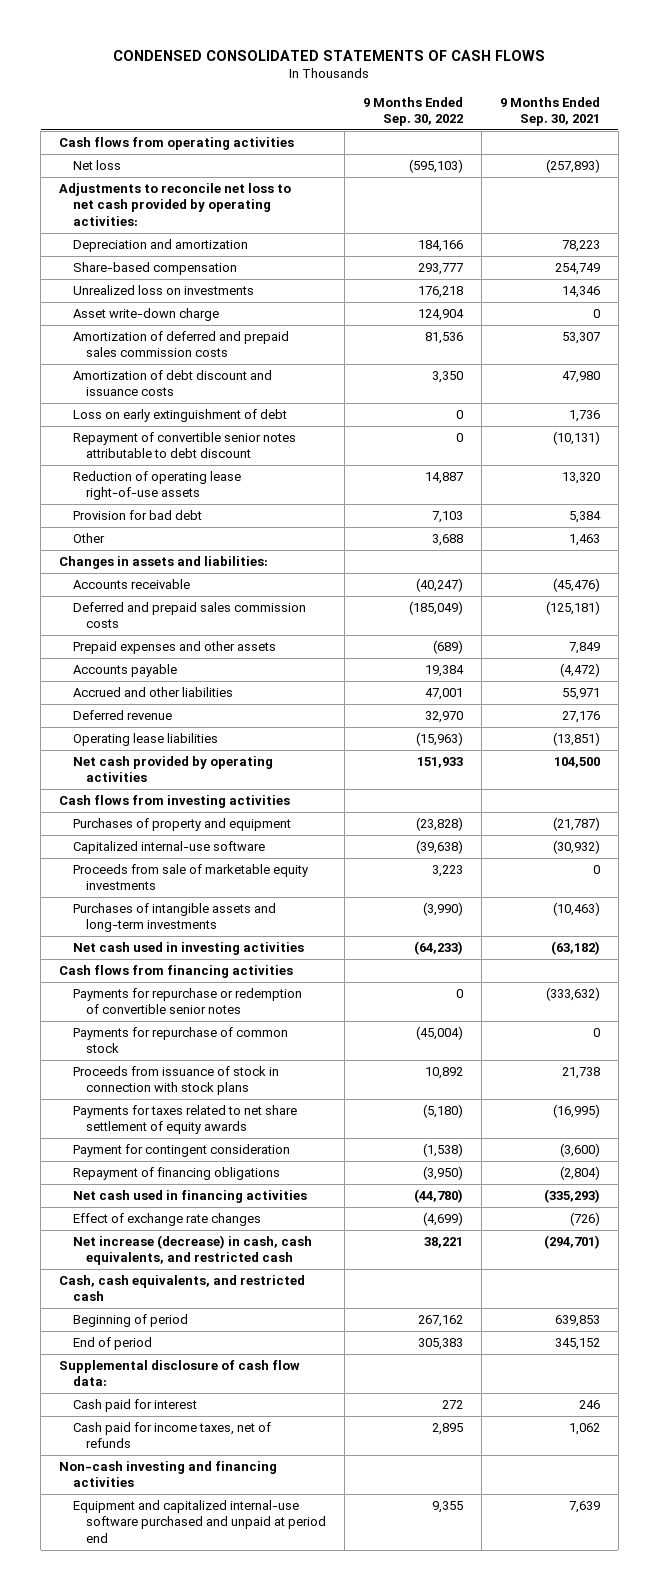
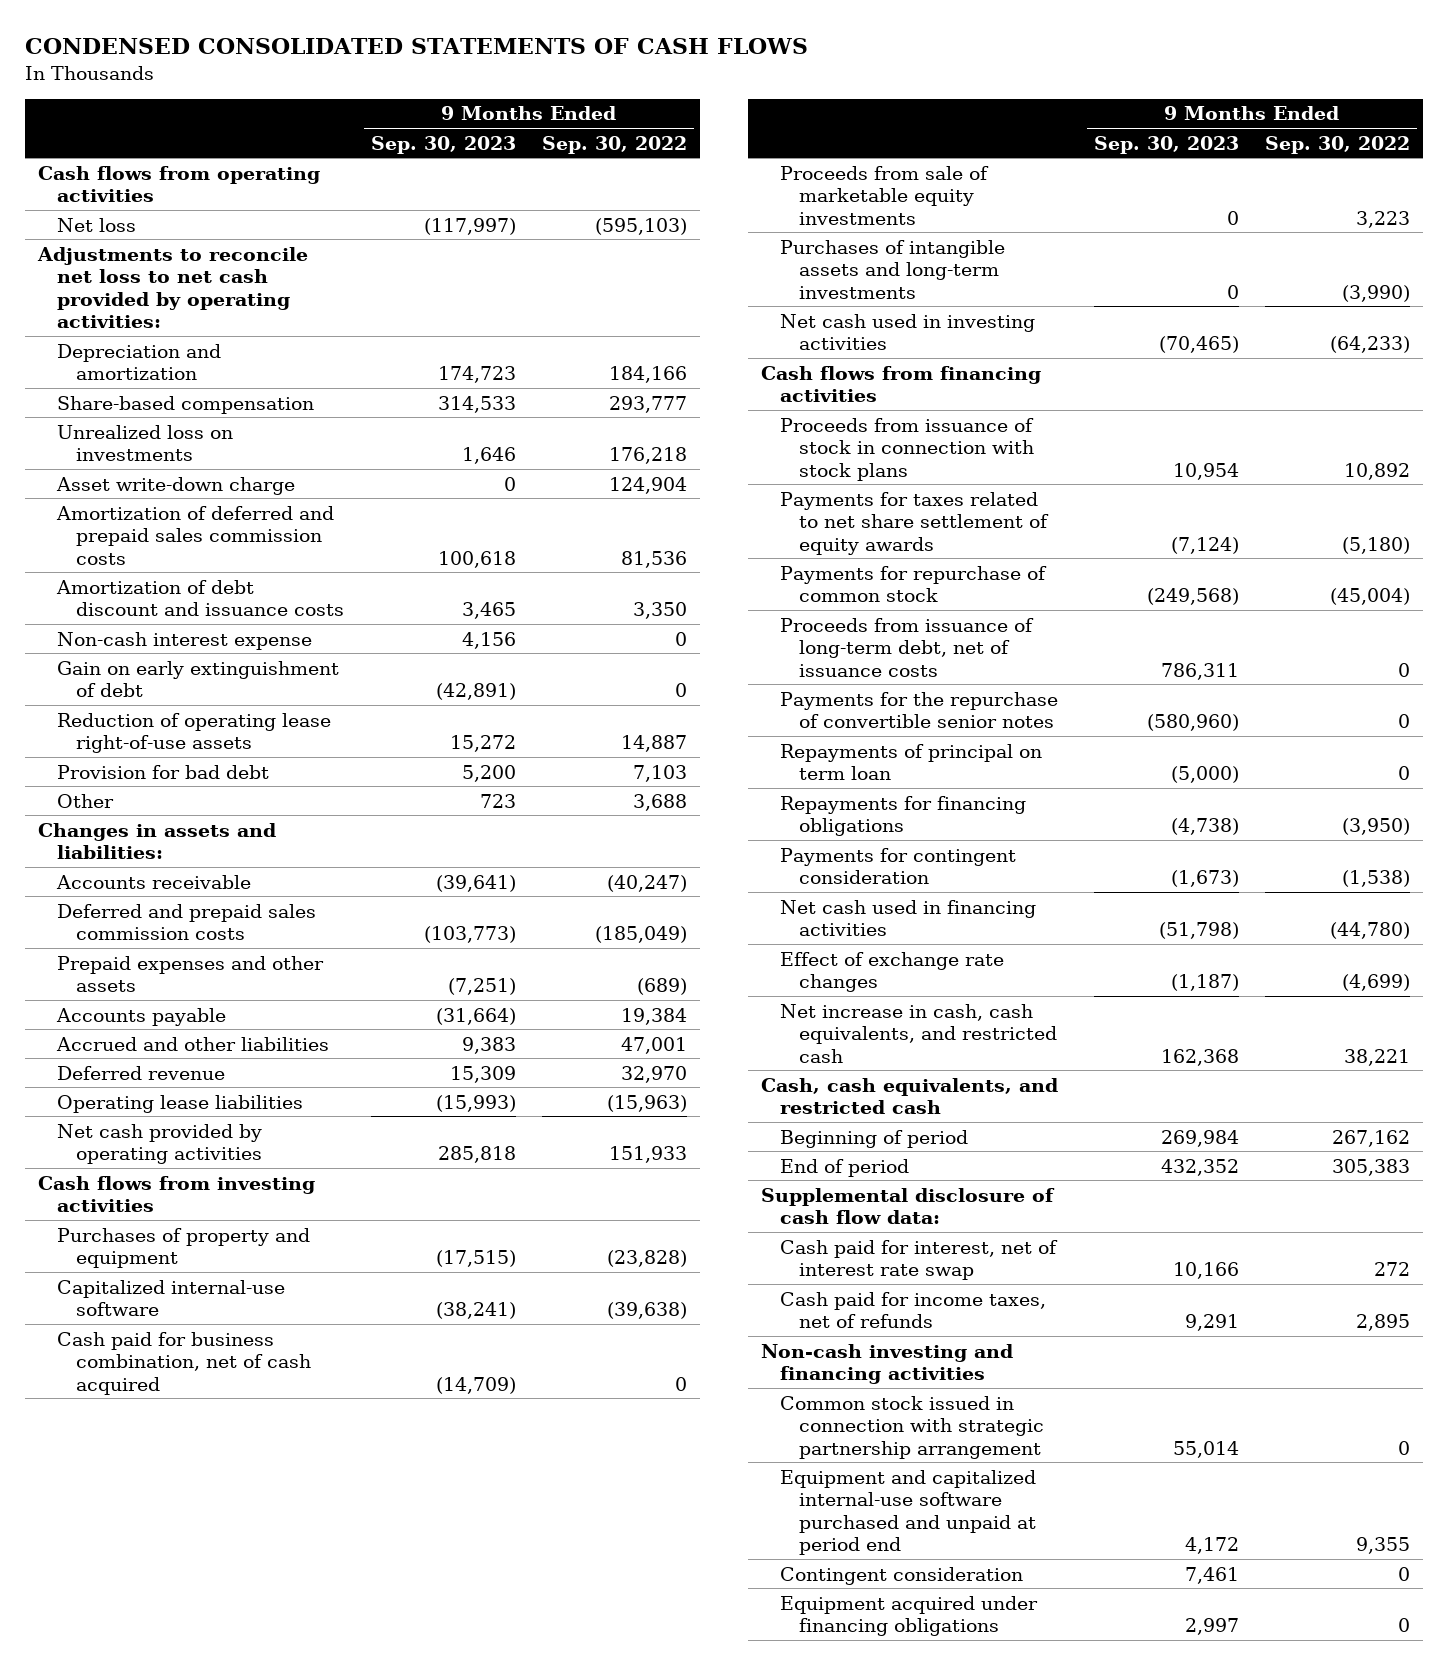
- | 9 Months Ended Sep. 30, 2022 | 9 Months Ended Sep. 30, 2021
+ | 9 Months Ended Sep. 30, 2023 | 9 Months Ended Sep. 30, 2022
- Loss on early extinguishment of debt | 0 | 1,736
- Repayment of convertible senior notes attributable to debt discount | 0 | (10,131)
+ Non-cash interest expense | 4,156 | 0
+ Gain on early extinguishment of debt | (42,891) | 0
+ Cash paid for business combination, net of cash acquired | (14,709) | 0
- Payments for repurchase or redemption of convertible senior notes | 0 | (333,632)
- Payment for contingent consideration | (1,538) | (3,600)
- Repayment of financing obligations | (3,950) | (2,804)
moved down: Payments for repurchase of common stock | (249,568) | (45,004)
+ Proceeds from issuance of long-term debt, net of issuance costs | 786,311 | 0
+ Payments for the repurchase of convertible senior notes | (580,960) | 0
+ Repayments of principal on term loan | (5,000) | 0
+ Repayments for financing obligations | (4,738) | (3,950)
+ Payments for contingent consideration | (1,673) | (1,538)
- Net increase (decrease) in cash, cash equivalents, and restricted cash | 38,221 | (294,701)
+ Net increase in cash, cash equivalents, and restricted cash | 162,368 | 38,221
- Cash paid for interest | 272 | 246
+ Cash paid for interest, net of interest rate swap | 10,166 | 272
+ Common stock issued in connection with strategic partnership arrangement | 55,014 | 0
+ Contingent consideration | 7,461 | 0
+ Equipment acquired under financing obligations | 2,997 | 0

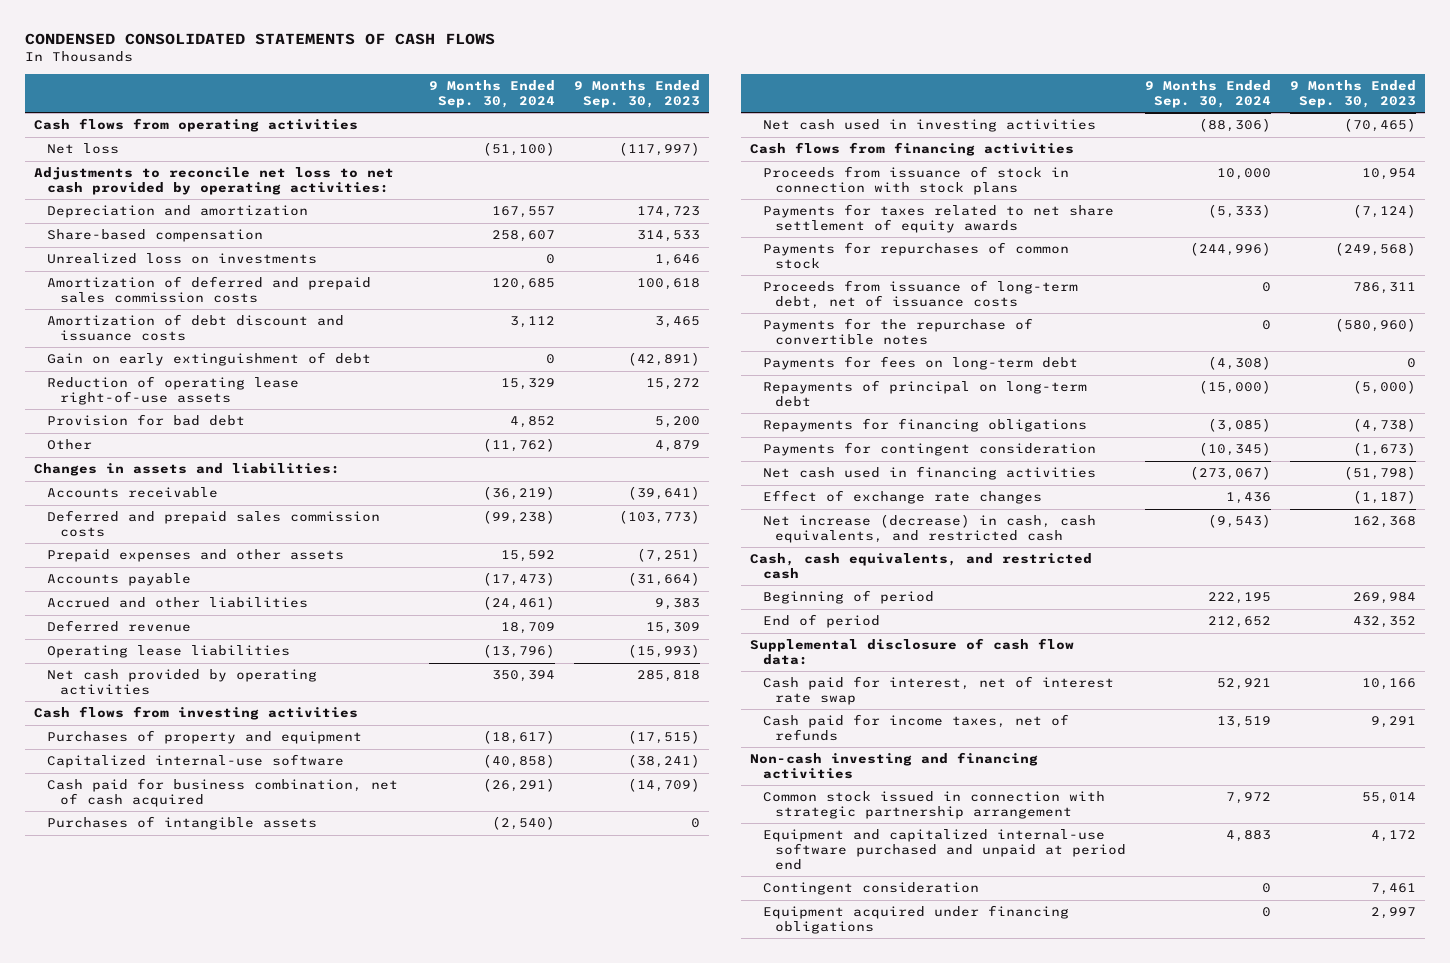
- | 9 Months Ended Sep. 30, 2023 | 9 Months Ended Sep. 30, 2022
+ | 9 Months Ended Sep. 30, 2024 | 9 Months Ended Sep. 30, 2023
- Asset write-down charge | 0 | 124,904
- Non-cash interest expense | 4,156 | 0
- Other | 723 | 3,688
+ Other | (11,762) | 4,879
- Proceeds from sale of marketable equity investments | 0 | 3,223
- Purchases of intangible assets and long-term investments | 0 | (3,990)
+ Purchases of intangible assets | (2,540) | 0
- Payments for repurchase of common stock | (249,568) | (45,004)
+ Payments for repurchases of common stock | (244,996) | (249,568)
- Payments for the repurchase of convertible senior notes | (580,960) | 0
- Repayments of principal on term loan | (5,000) | 0
+ Payments for the repurchase of convertible notes | 0 | (580,960)
+ Payments for fees on long-term debt | (4,308) | 0
+ Repayments of principal on long-term debt | (15,000) | (5,000)
- Net increase in cash, cash equivalents, and restricted cash | 162,368 | 38,221
+ Net increase (decrease) in cash, cash equivalents, and restricted cash | (9,543) | 162,368

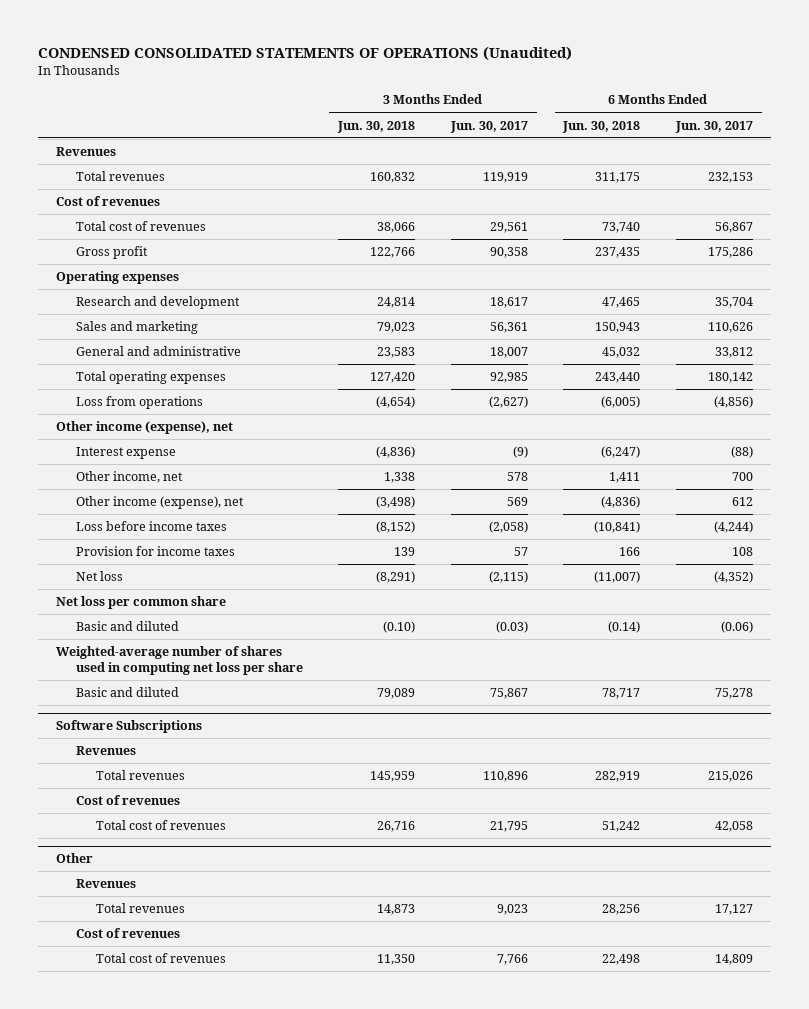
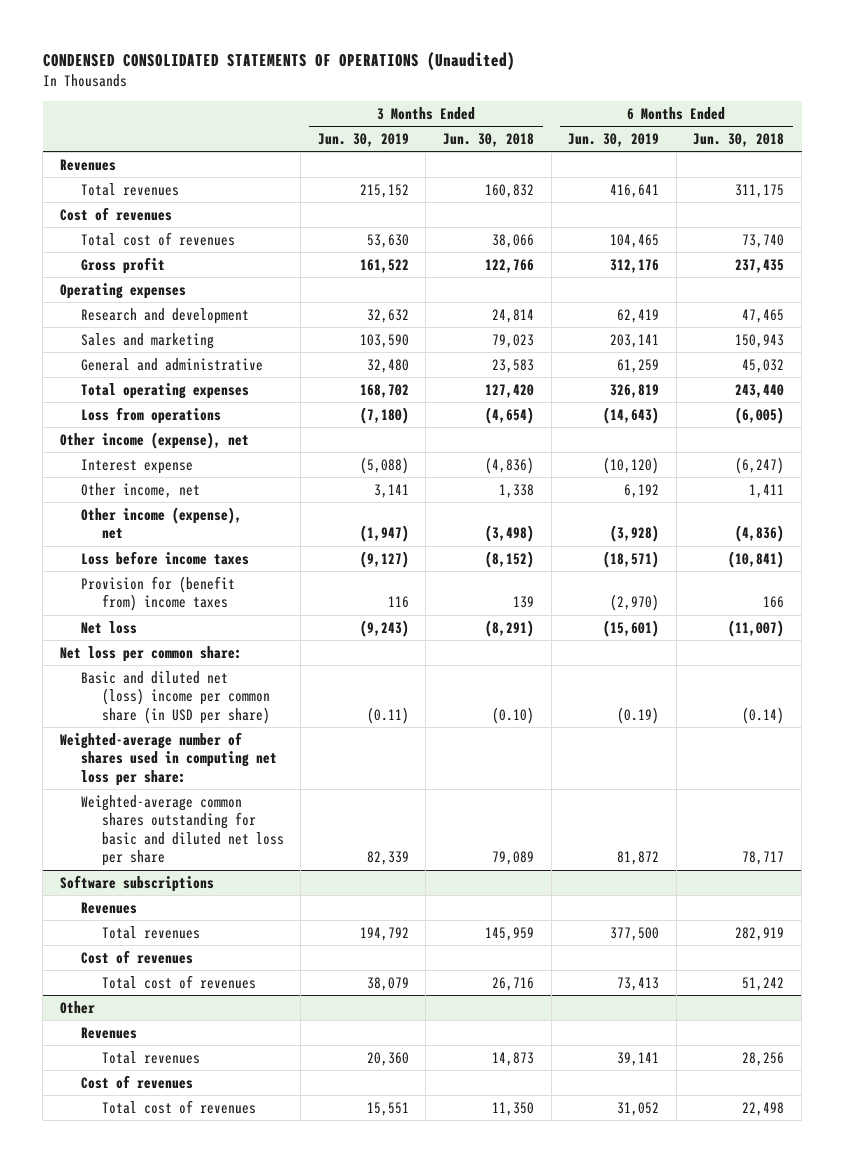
- | 3 Months Ended Jun. 30, 2018 | 3 Months Ended Jun. 30, 2017 | 6 Months Ended Jun. 30, 2018 | 6 Months Ended Jun. 30, 2017
+ | 3 Months Ended Jun. 30, 2019 | 3 Months Ended Jun. 30, 2018 | 6 Months Ended Jun. 30, 2019 | 6 Months Ended Jun. 30, 2018
- Provision for income taxes | 139 | 57 | 166 | 108
+ Provision for (benefit from) income taxes | 116 | 139 | (2,970) | 166
- Net loss per common share
- Basic and diluted | (0.10) | (0.03) | (0.14) | (0.06)
- Weighted-average number of shares used in computing net loss per share
- Basic and diluted | 79,089 | 75,867 | 78,717 | 75,278
- Software Subscriptions
+ Net loss per common share:
+ Basic and diluted net (loss) income per common share (in USD per share) | (0.11) | (0.10) | (0.19) | (0.14)
+ Weighted-average number of shares used in computing net loss per share:
+ Weighted-average common shares outstanding for basic and diluted net loss per share | 82,339 | 79,089 | 81,872 | 78,717
+ Software subscriptions

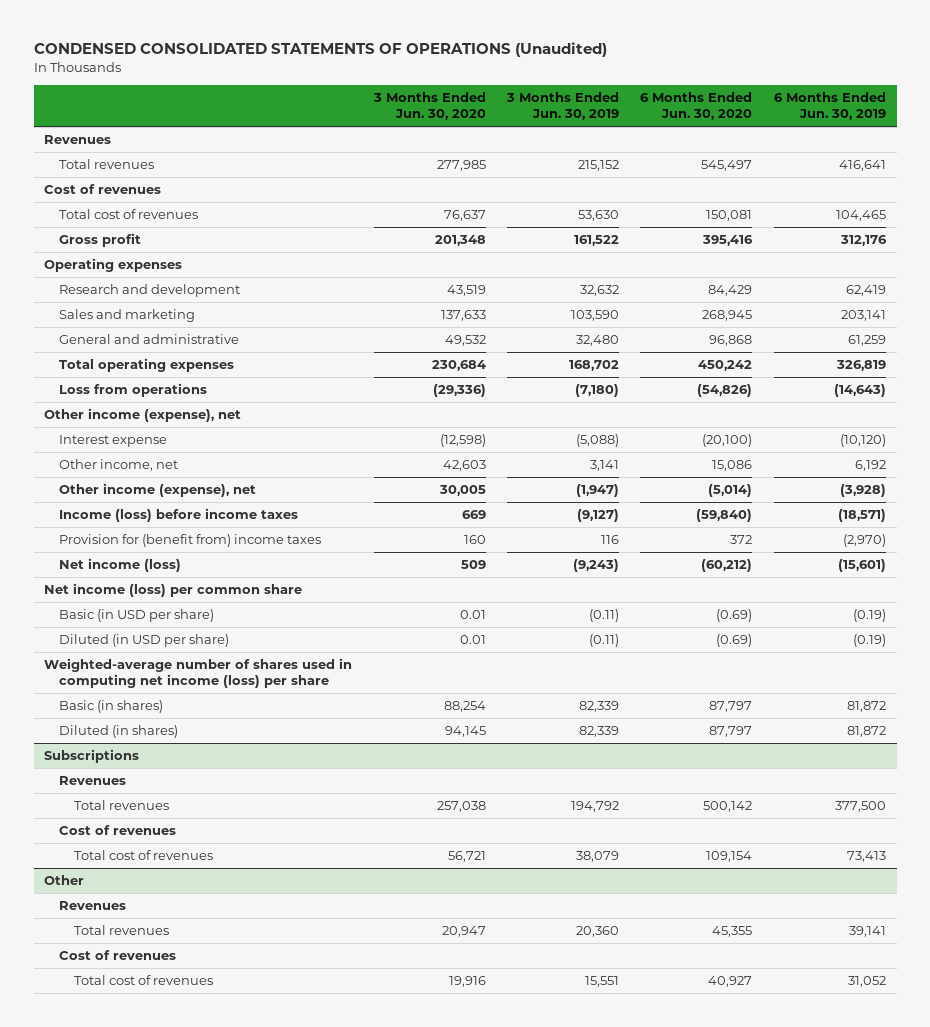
- | 3 Months Ended Jun. 30, 2019 | 3 Months Ended Jun. 30, 2018 | 6 Months Ended Jun. 30, 2019 | 6 Months Ended Jun. 30, 2018
+ | 3 Months Ended Jun. 30, 2020 | 3 Months Ended Jun. 30, 2019 | 6 Months Ended Jun. 30, 2020 | 6 Months Ended Jun. 30, 2019
- Loss before income taxes | (9,127) | (8,152) | (18,571) | (10,841)
+ Income (loss) before income taxes | 669 | (9,127) | (59,840) | (18,571)
- Net loss | (9,243) | (8,291) | (15,601) | (11,007)
- Net loss per common share:
- Basic and diluted net (loss) income per common share (in USD per share) | (0.11) | (0.10) | (0.19) | (0.14)
- Weighted-average number of shares used in computing net loss per share:
- Weighted-average common shares outstanding for basic and diluted net loss per share | 82,339 | 79,089 | 81,872 | 78,717
- Software subscriptions
+ Net income (loss) | 509 | (9,243) | (60,212) | (15,601)
+ Net income (loss) per common share
+ Basic (in USD per share) | 0.01 | (0.11) | (0.69) | (0.19)
+ Diluted (in USD per share) | 0.01 | (0.11) | (0.69) | (0.19)
+ Weighted-average number of shares used in computing net income (loss) per share
+ Basic (in shares) | 88,254 | 82,339 | 87,797 | 81,872
+ Diluted (in shares) | 94,145 | 82,339 | 87,797 | 81,872
+ Subscriptions

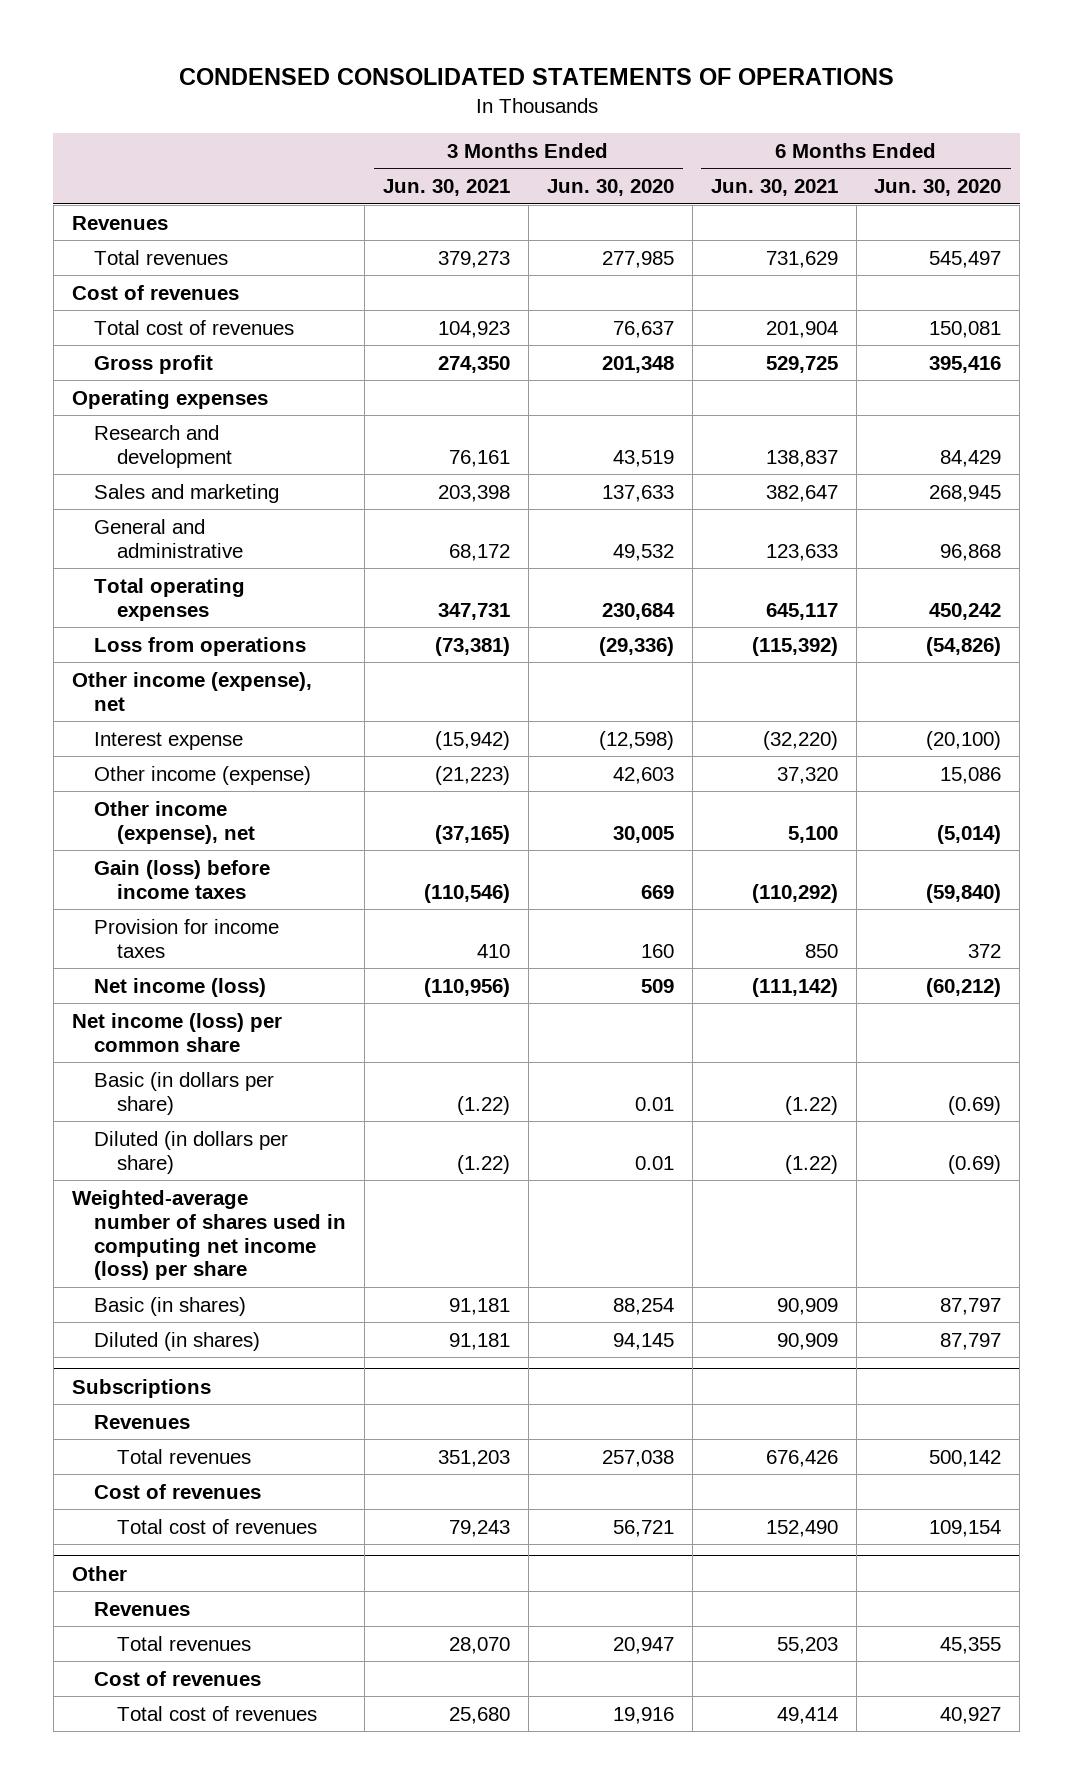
- CONDENSED CONSOLIDATED STATEMENTS OF OPERATIONS (Unaudited)
+ CONDENSED CONSOLIDATED STATEMENTS OF OPERATIONS
- | 3 Months Ended Jun. 30, 2020 | 3 Months Ended Jun. 30, 2019 | 6 Months Ended Jun. 30, 2020 | 6 Months Ended Jun. 30, 2019
+ | 3 Months Ended Jun. 30, 2021 | 3 Months Ended Jun. 30, 2020 | 6 Months Ended Jun. 30, 2021 | 6 Months Ended Jun. 30, 2020
- Other income, net | 42,603 | 3,141 | 15,086 | 6,192
+ Other income (expense) | (21,223) | 42,603 | 37,320 | 15,086
- Income (loss) before income taxes | 669 | (9,127) | (59,840) | (18,571)
- Provision for (benefit from) income taxes | 160 | 116 | 372 | (2,970)
+ Gain (loss) before income taxes | (110,546) | 669 | (110,292) | (59,840)
+ Provision for income taxes | 410 | 160 | 850 | 372
- Basic (in USD per share) | 0.01 | (0.11) | (0.69) | (0.19)
- Diluted (in USD per share) | 0.01 | (0.11) | (0.69) | (0.19)
+ Basic (in dollars per share) | (1.22) | 0.01 | (1.22) | (0.69)
+ Diluted (in dollars per share) | (1.22) | 0.01 | (1.22) | (0.69)

